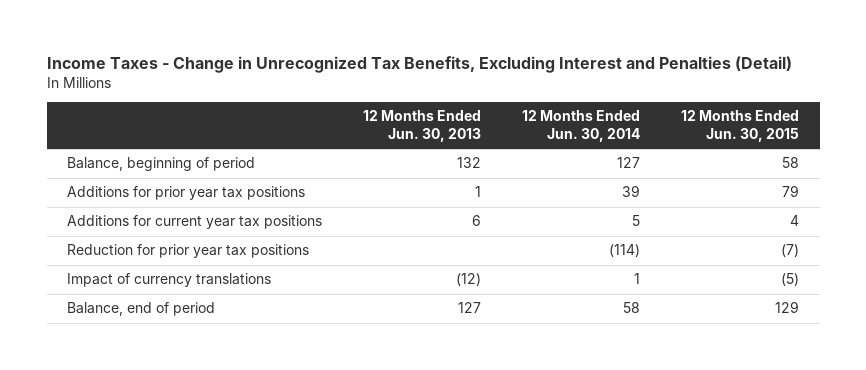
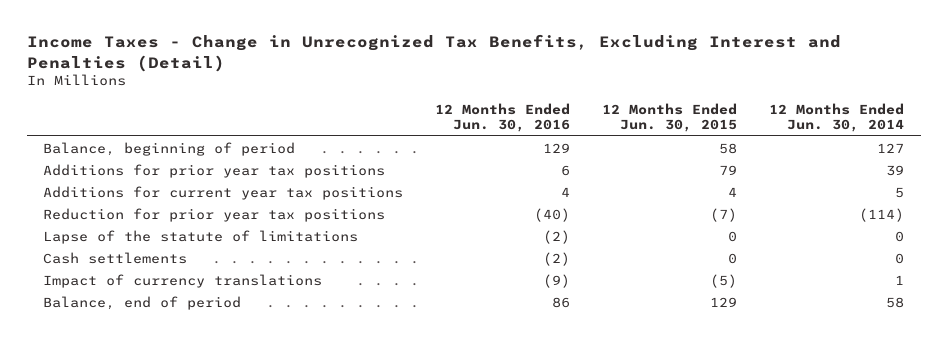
- | 12 Months Ended Jun. 30, 2013 | 12 Months Ended Jun. 30, 2014 | 12 Months Ended Jun. 30, 2015
+ | 12 Months Ended Jun. 30, 2016 | 12 Months Ended Jun. 30, 2015 | 12 Months Ended Jun. 30, 2014
+ Lapse of the statute of limitations | (2) | 0 | 0
+ Cash settlements | (2) | 0 | 0

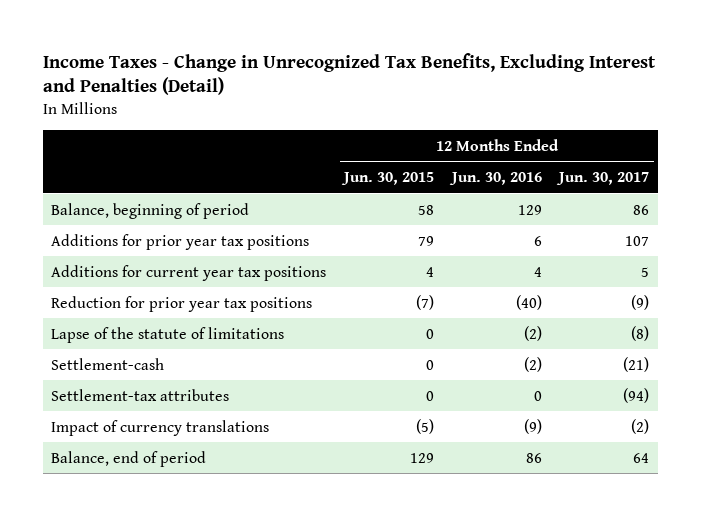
- | 12 Months Ended Jun. 30, 2016 | 12 Months Ended Jun. 30, 2015 | 12 Months Ended Jun. 30, 2014
+ | 12 Months Ended Jun. 30, 2015 | 12 Months Ended Jun. 30, 2016 | 12 Months Ended Jun. 30, 2017
- Cash settlements | (2) | 0 | 0
+ Settlement-cash | 0 | (2) | (21)
+ Settlement-tax attributes | 0 | 0 | (94)

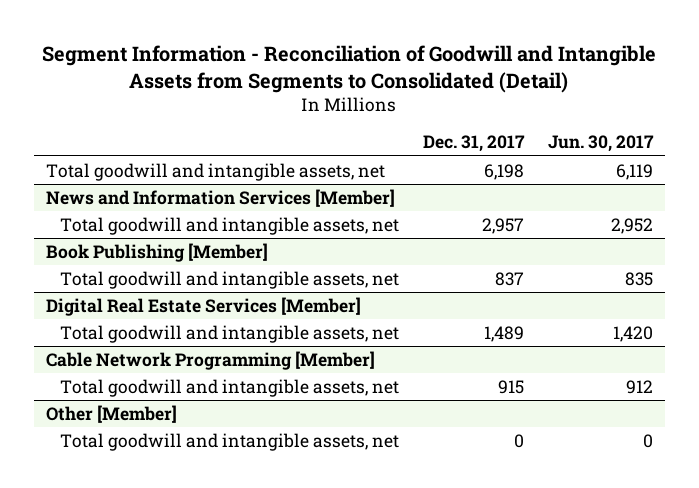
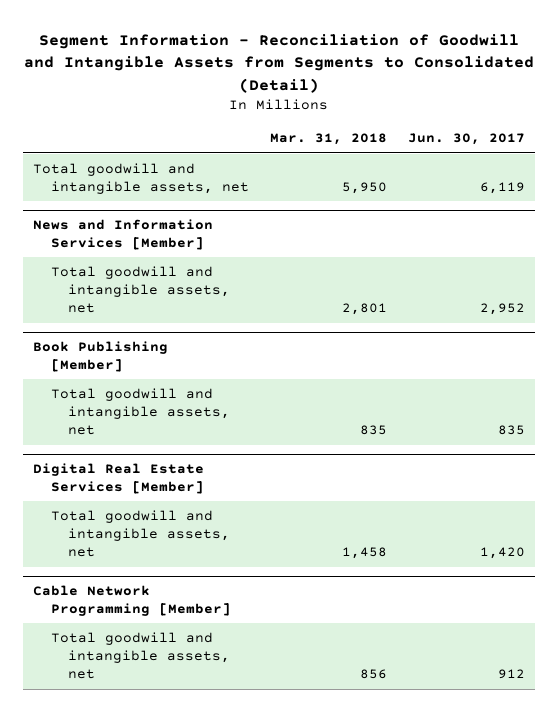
- | Dec. 31, 2017 | Jun. 30, 2017
+ | Mar. 31, 2018 | Jun. 30, 2017
- Other [Member]
- Total goodwill and intangible assets, net | 0 | 0

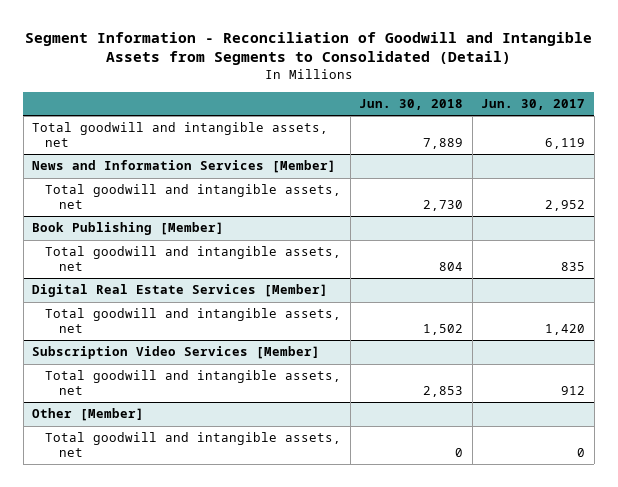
- | Mar. 31, 2018 | Jun. 30, 2017
+ | Jun. 30, 2018 | Jun. 30, 2017
- Cable Network Programming [Member]
+ Subscription Video Services [Member]
+ Other [Member]
+ Total goodwill and intangible assets, net | 0 | 0

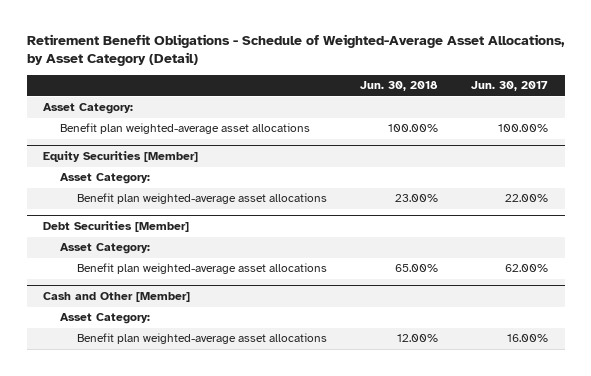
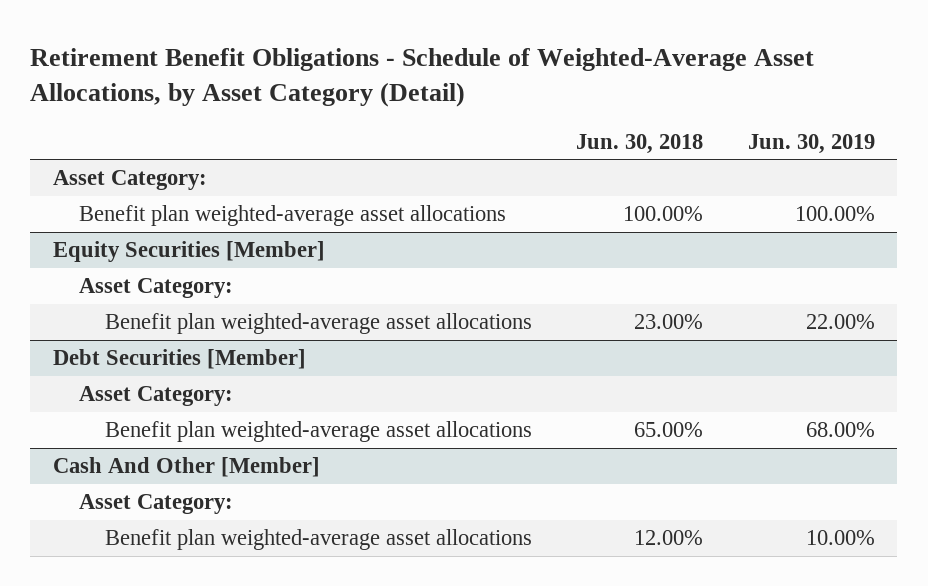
- | Jun. 30, 2018 | Jun. 30, 2017
+ | Jun. 30, 2018 | Jun. 30, 2019
- Cash and Other [Member]
+ Cash And Other [Member]

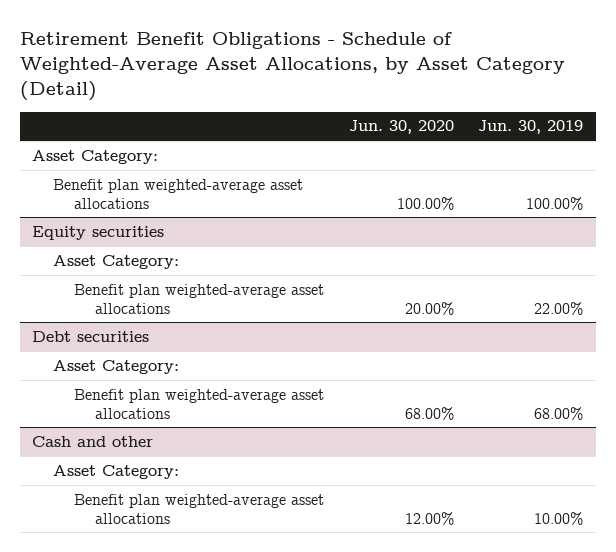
- | Jun. 30, 2018 | Jun. 30, 2019
+ | Jun. 30, 2020 | Jun. 30, 2019
- Equity Securities [Member]
+ Equity securities
- Debt Securities [Member]
+ Debt securities
- Cash And Other [Member]
+ Cash and other

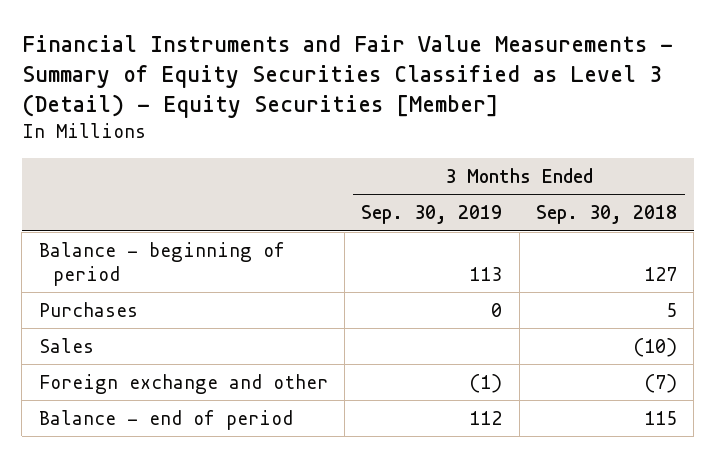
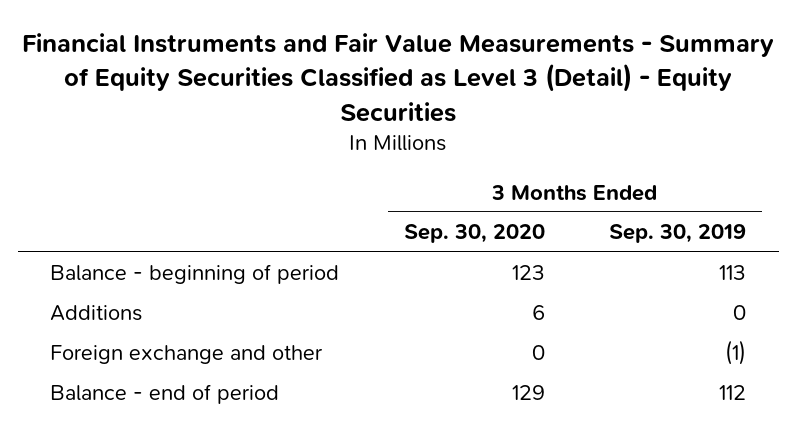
- Financial Instruments and Fair Value Measurements - Summary of Equity Securities Classified as Level 3 (Detail) - Equity Securities [Member]
+ Financial Instruments and Fair Value Measurements - Summary of Equity Securities Classified as Level 3 (Detail) - Equity Securities
- | 3 Months Ended Sep. 30, 2019 | 3 Months Ended Sep. 30, 2018
+ | 3 Months Ended Sep. 30, 2020 | 3 Months Ended Sep. 30, 2019
- Purchases | 0 | 5
- Sales | | (10)
+ Additions | 6 | 0

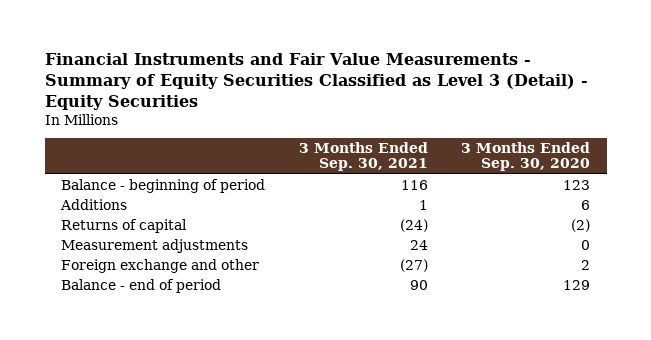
- | 3 Months Ended Sep. 30, 2020 | 3 Months Ended Sep. 30, 2019
+ | 3 Months Ended Sep. 30, 2021 | 3 Months Ended Sep. 30, 2020
- Foreign exchange and other | 0 | (1)
+ Returns of capital | (24) | (2)
+ Measurement adjustments | 24 | 0
+ Foreign exchange and other | (27) | 2

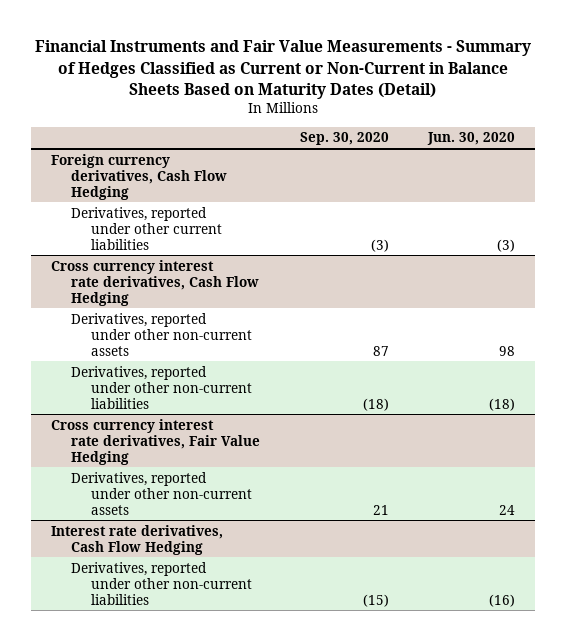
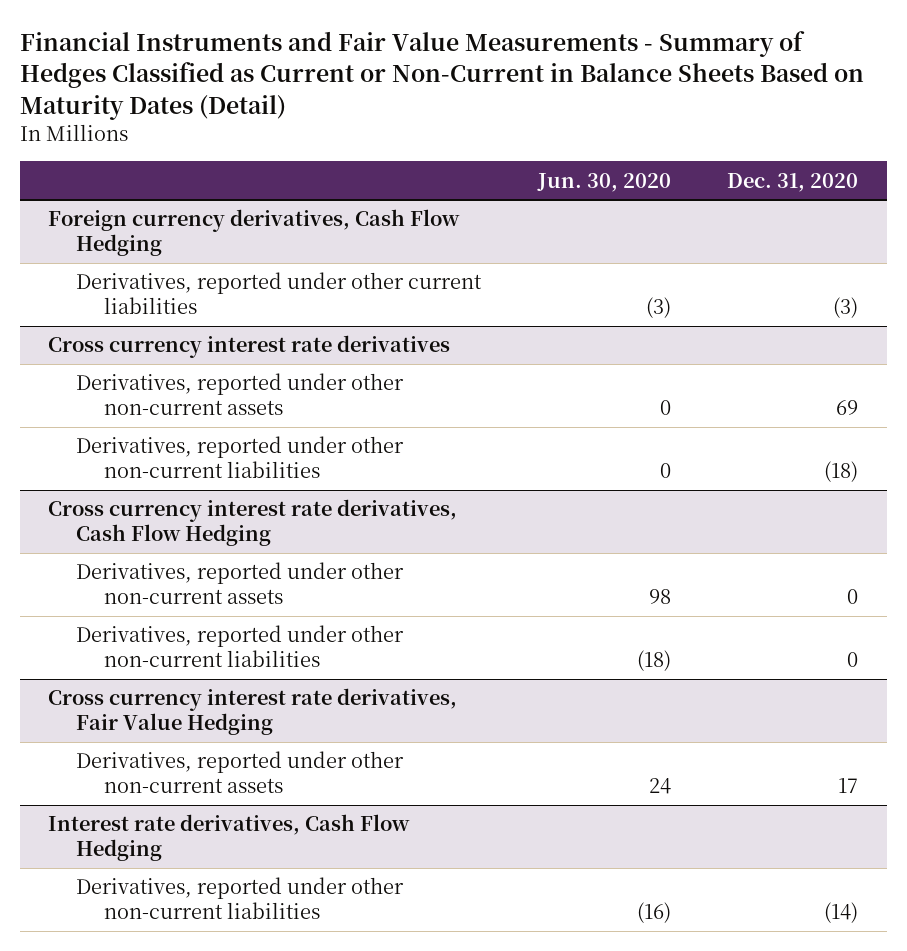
- | Sep. 30, 2020 | Jun. 30, 2020
+ | Jun. 30, 2020 | Dec. 31, 2020
+ Cross currency interest rate derivatives
+ Derivatives, reported under other non-current assets | 0 | 69
+ Derivatives, reported under other non-current liabilities | 0 | (18)

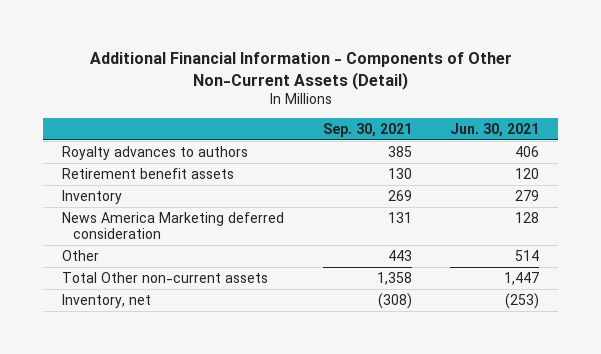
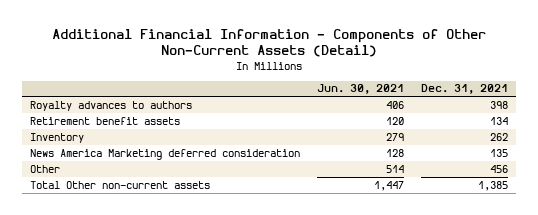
- | Sep. 30, 2021 | Jun. 30, 2021
+ | Jun. 30, 2021 | Dec. 31, 2021
- Inventory, net | (308) | (253)

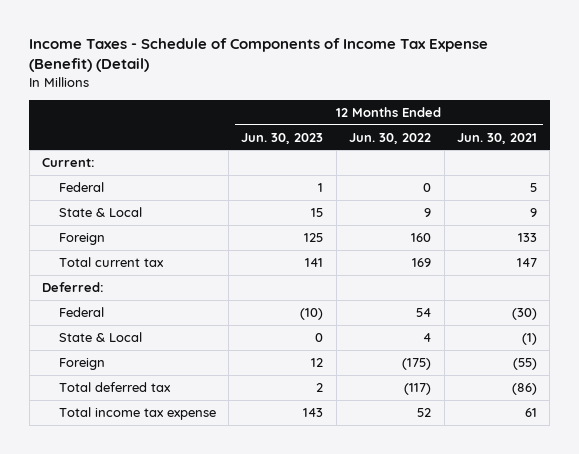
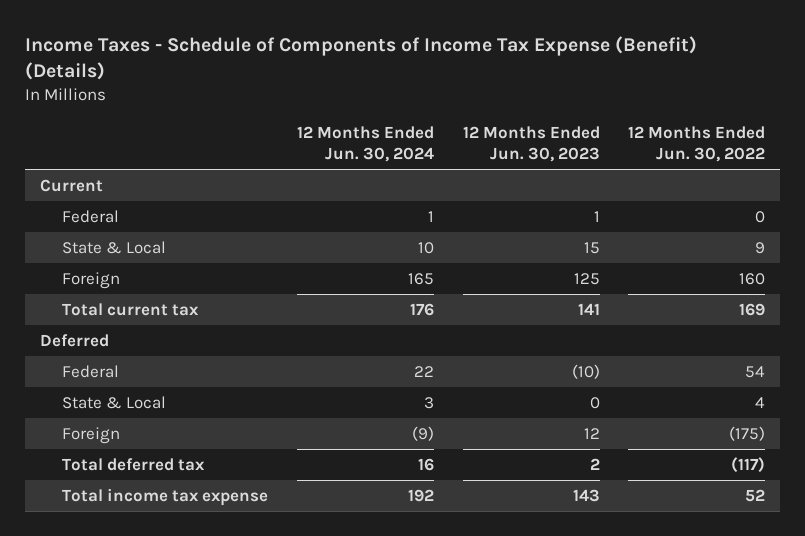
- Income Taxes - Schedule of Components of Income Tax Expense (Benefit) (Detail)
+ Income Taxes - Schedule of Components of Income Tax Expense (Benefit) (Details)
- | 12 Months Ended Jun. 30, 2023 | 12 Months Ended Jun. 30, 2022 | 12 Months Ended Jun. 30, 2021
+ | 12 Months Ended Jun. 30, 2024 | 12 Months Ended Jun. 30, 2023 | 12 Months Ended Jun. 30, 2022
- Current:
+ Current
- Deferred:
+ Deferred

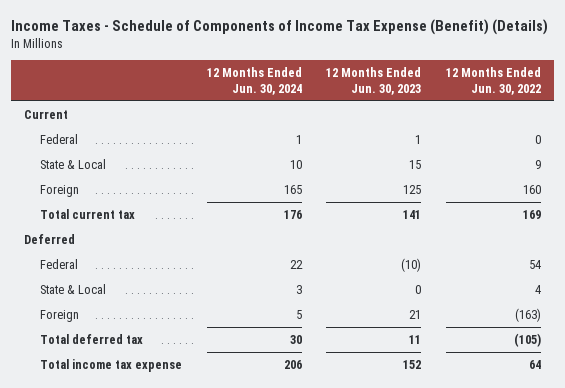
- Foreign | (9) | 12 | (175)
- Total deferred tax | 16 | 2 | (117)
- Total income tax expense | 192 | 143 | 52
+ Foreign | 5 | 21 | (163)
+ Total deferred tax | 30 | 11 | (105)
+ Total income tax expense | 206 | 152 | 64

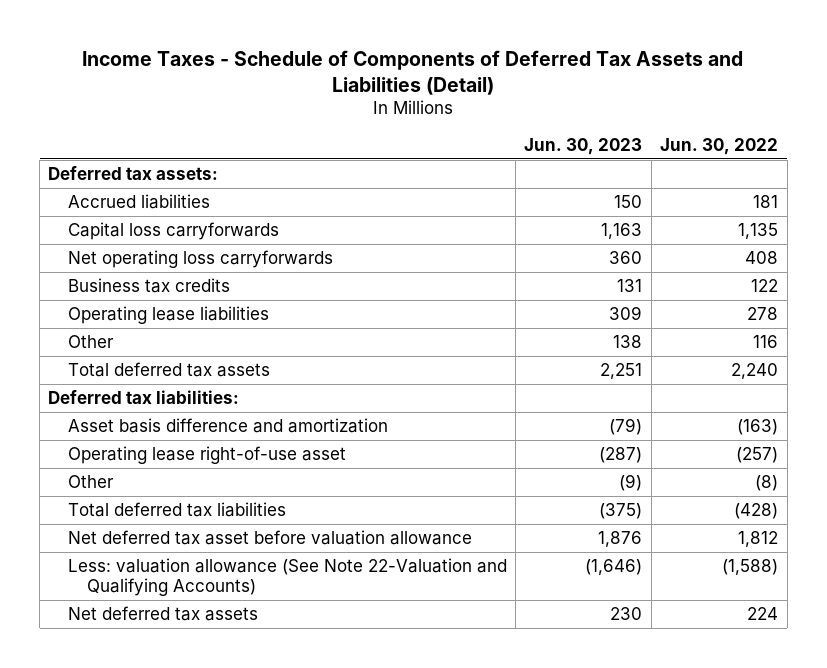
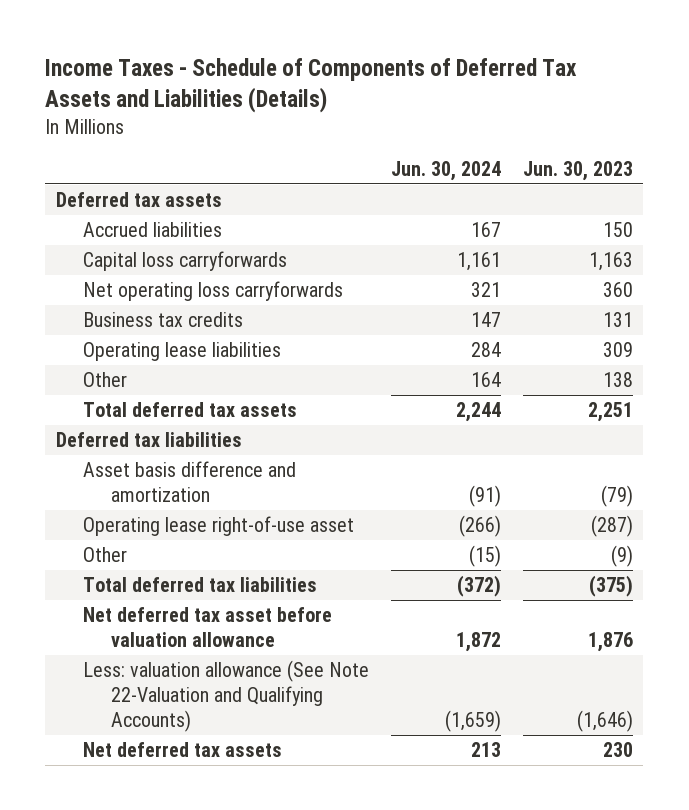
- Income Taxes - Schedule of Components of Deferred Tax Assets and Liabilities (Detail)
+ Income Taxes - Schedule of Components of Deferred Tax Assets and Liabilities (Details)
- | Jun. 30, 2023 | Jun. 30, 2022
+ | Jun. 30, 2024 | Jun. 30, 2023
- Deferred tax assets:
+ Deferred tax assets
- Deferred tax liabilities:
+ Deferred tax liabilities

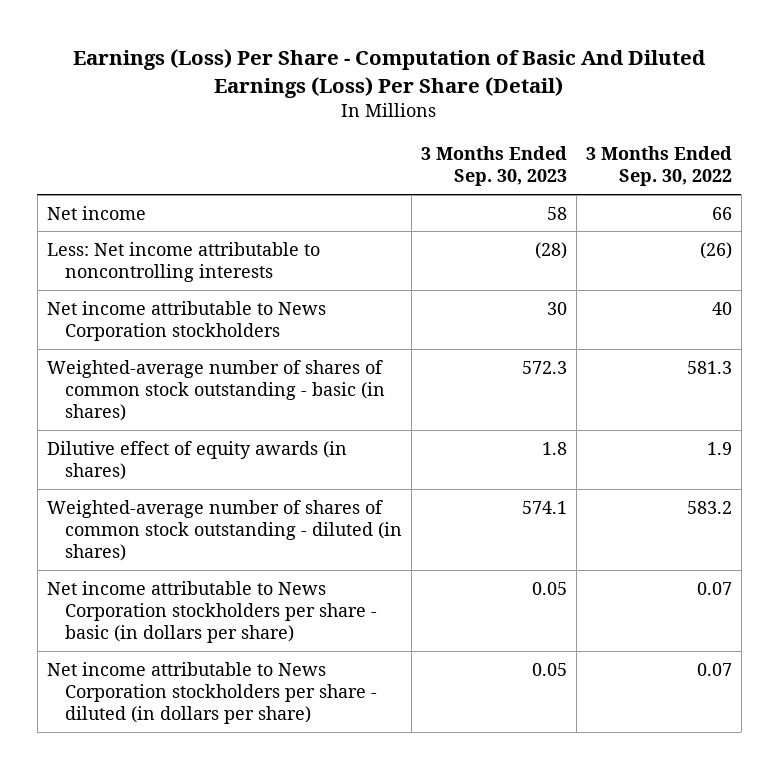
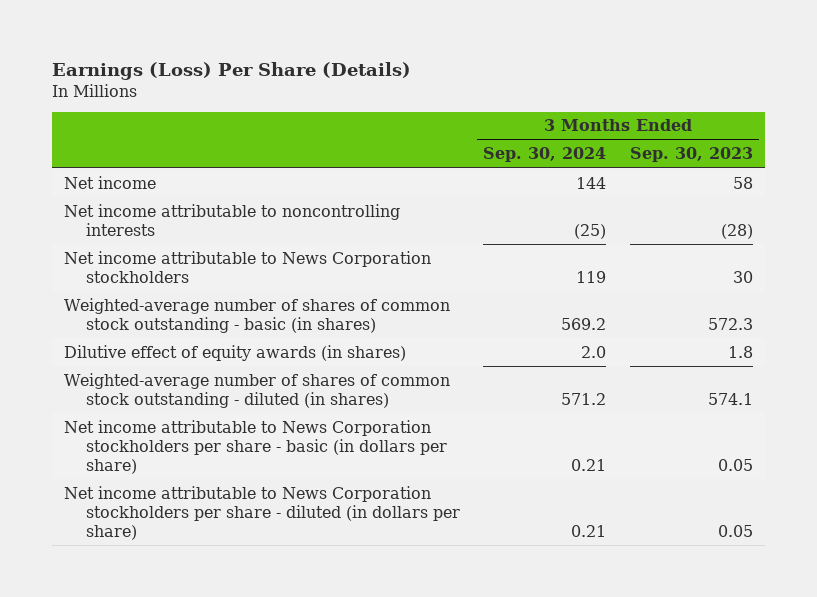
- Earnings (Loss) Per Share - Computation of Basic And Diluted Earnings (Loss) Per Share (Detail)
+ Earnings (Loss) Per Share (Details)
- | 3 Months Ended Sep. 30, 2023 | 3 Months Ended Sep. 30, 2022
+ | 3 Months Ended Sep. 30, 2024 | 3 Months Ended Sep. 30, 2023
- Less: Net income attributable to noncontrolling interests | (28) | (26)
+ Net income attributable to noncontrolling interests | (25) | (28)

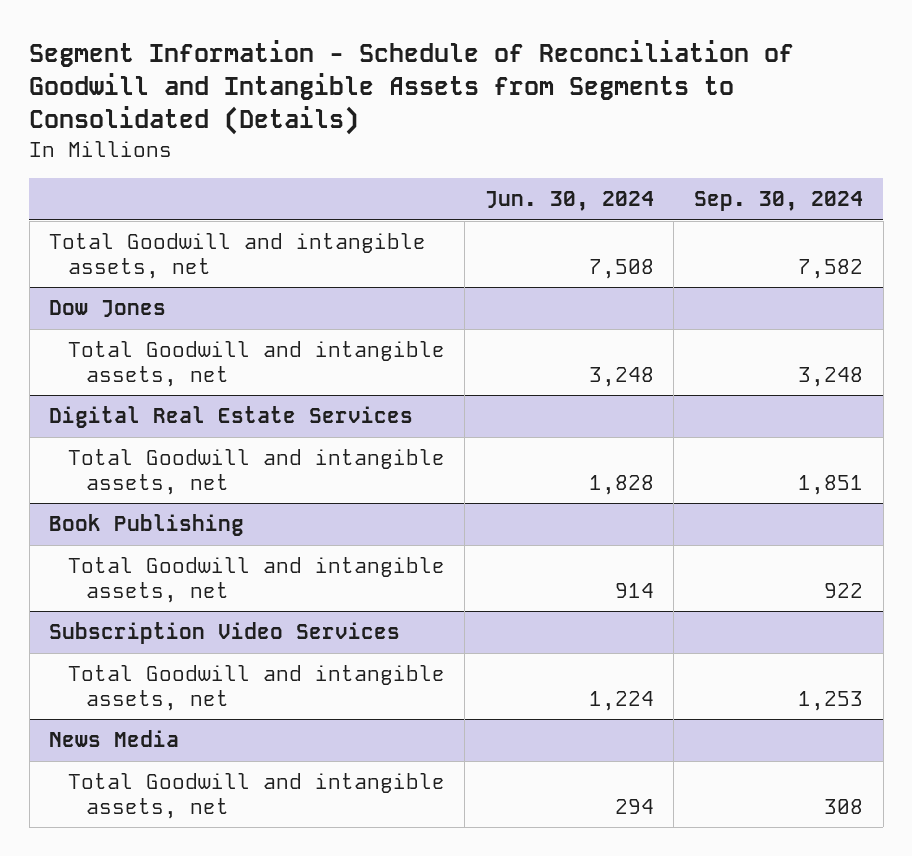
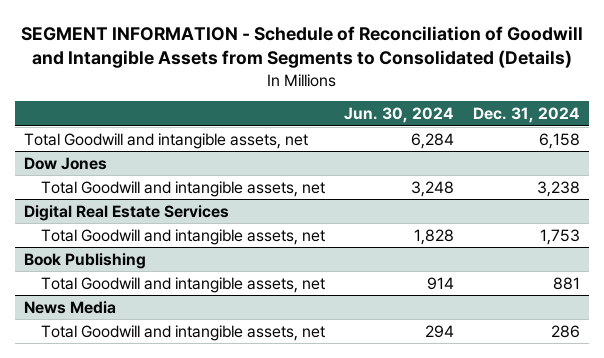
- Segment Information - Schedule of Reconciliation of Goodwill and Intangible Assets from Segments to Consolidated (Details)
+ SEGMENT INFORMATION - Schedule of Reconciliation of Goodwill and Intangible Assets from Segments to Consolidated (Details)
- | Jun. 30, 2024 | Sep. 30, 2024
+ | Jun. 30, 2024 | Dec. 31, 2024
- Total Goodwill and intangible assets, net | 7,508 | 7,582
+ Total Goodwill and intangible assets, net | 6,284 | 6,158
- Subscription Video Services
- Total Goodwill and intangible assets, net | 1,224 | 1,253

